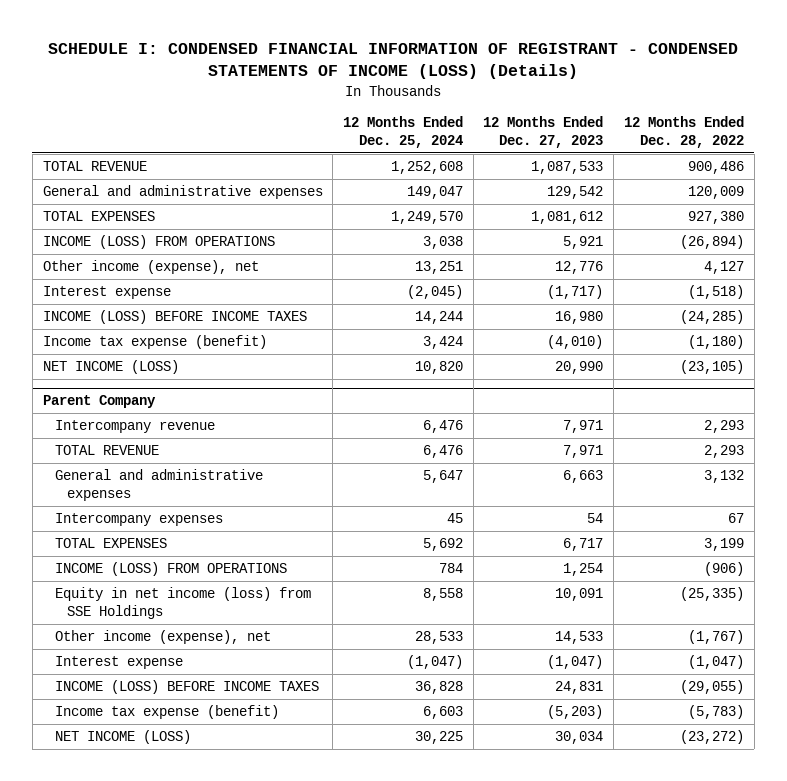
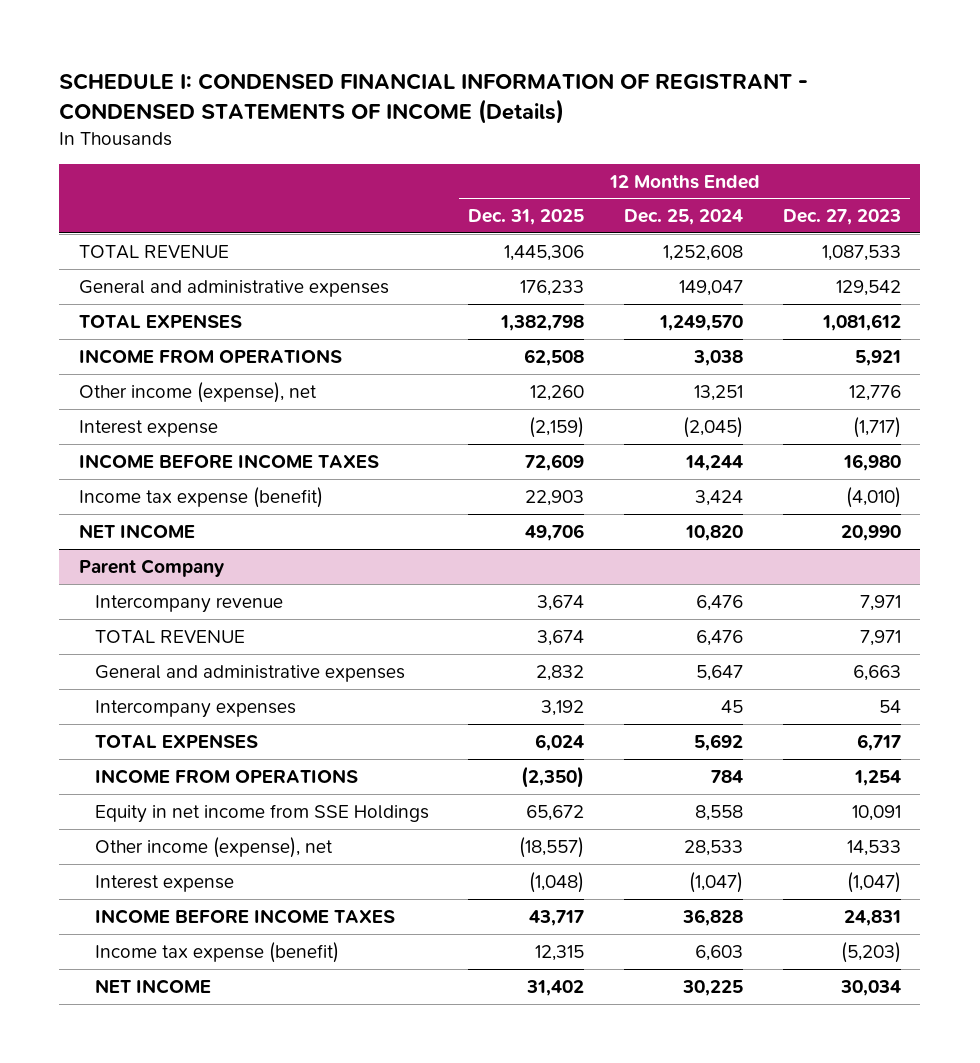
- SCHEDULE I: CONDENSED FINANCIAL INFORMATION OF REGISTRANT - CONDENSED STATEMENTS OF INCOME (LOSS) (Details)
+ SCHEDULE I: CONDENSED FINANCIAL INFORMATION OF REGISTRANT - CONDENSED STATEMENTS OF INCOME (Details)
- | 12 Months Ended Dec. 25, 2024 | 12 Months Ended Dec. 27, 2023 | 12 Months Ended Dec. 28, 2022
+ | 12 Months Ended Dec. 31, 2025 | 12 Months Ended Dec. 25, 2024 | 12 Months Ended Dec. 27, 2023
- INCOME (LOSS) FROM OPERATIONS | 3,038 | 5,921 | (26,894)
+ INCOME FROM OPERATIONS | 62,508 | 3,038 | 5,921
- INCOME (LOSS) BEFORE INCOME TAXES | 14,244 | 16,980 | (24,285)
+ INCOME BEFORE INCOME TAXES | 72,609 | 14,244 | 16,980
- NET INCOME (LOSS) | 10,820 | 20,990 | (23,105)
+ NET INCOME | 49,706 | 10,820 | 20,990
@ Parent Company
- INCOME (LOSS) FROM OPERATIONS | 784 | 1,254 | (906)
- Equity in net income (loss) from SSE Holdings | 8,558 | 10,091 | (25,335)
+ INCOME FROM OPERATIONS | (2,350) | 784 | 1,254
+ Equity in net income from SSE Holdings | 65,672 | 8,558 | 10,091
- INCOME (LOSS) BEFORE INCOME TAXES | 36,828 | 24,831 | (29,055)
+ INCOME BEFORE INCOME TAXES | 43,717 | 36,828 | 24,831
- NET INCOME (LOSS) | 30,225 | 30,034 | (23,272)
+ NET INCOME | 31,402 | 30,225 | 30,034

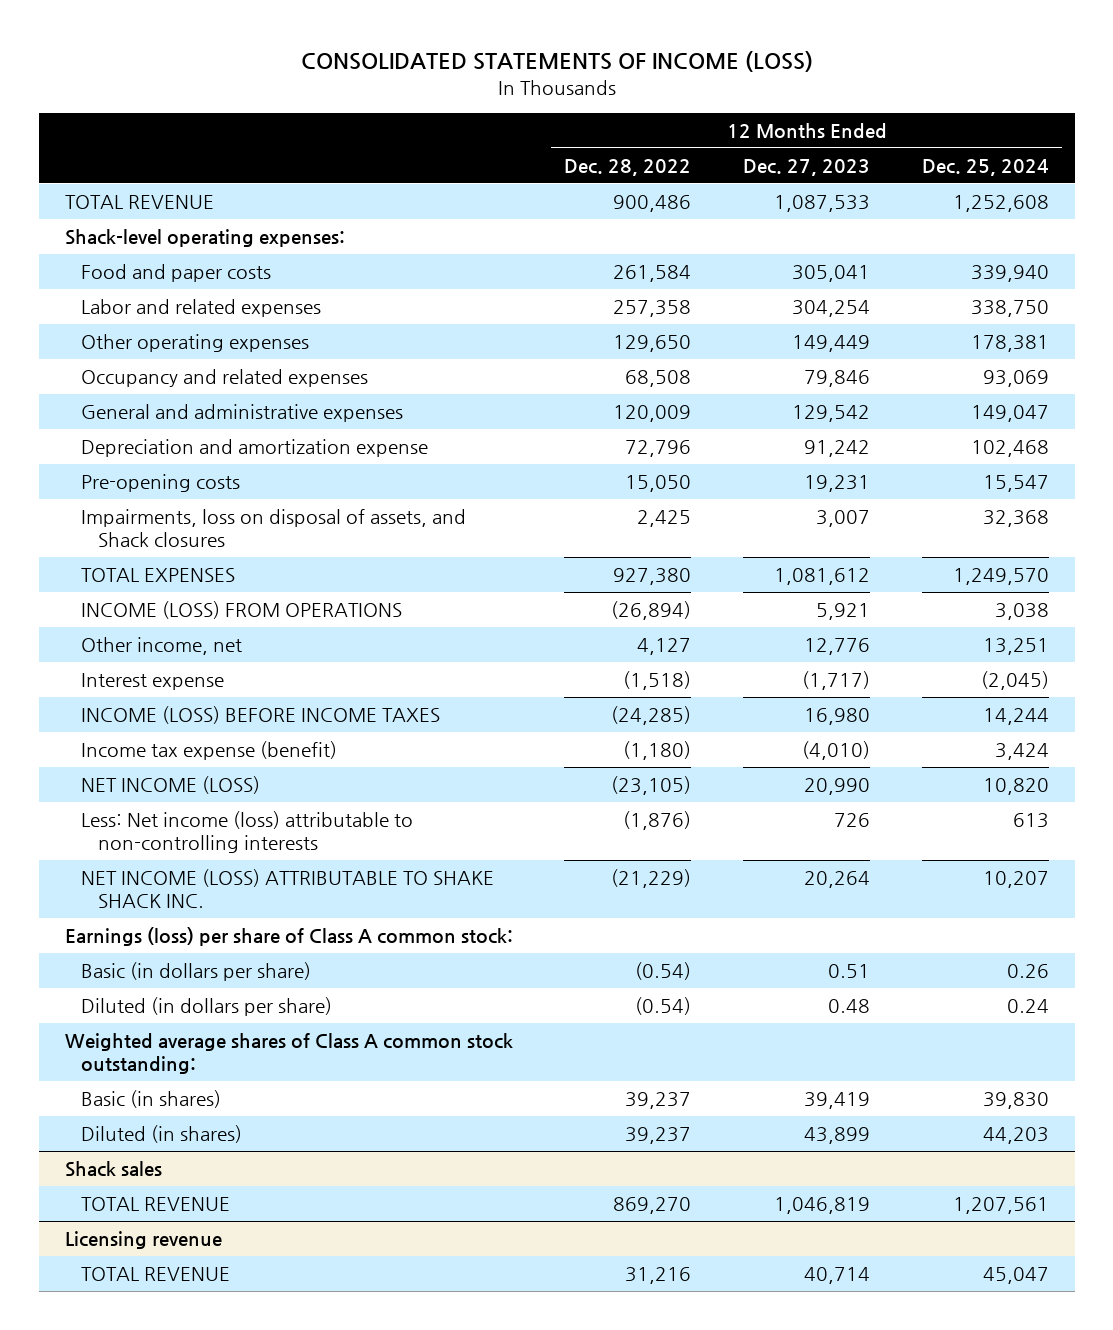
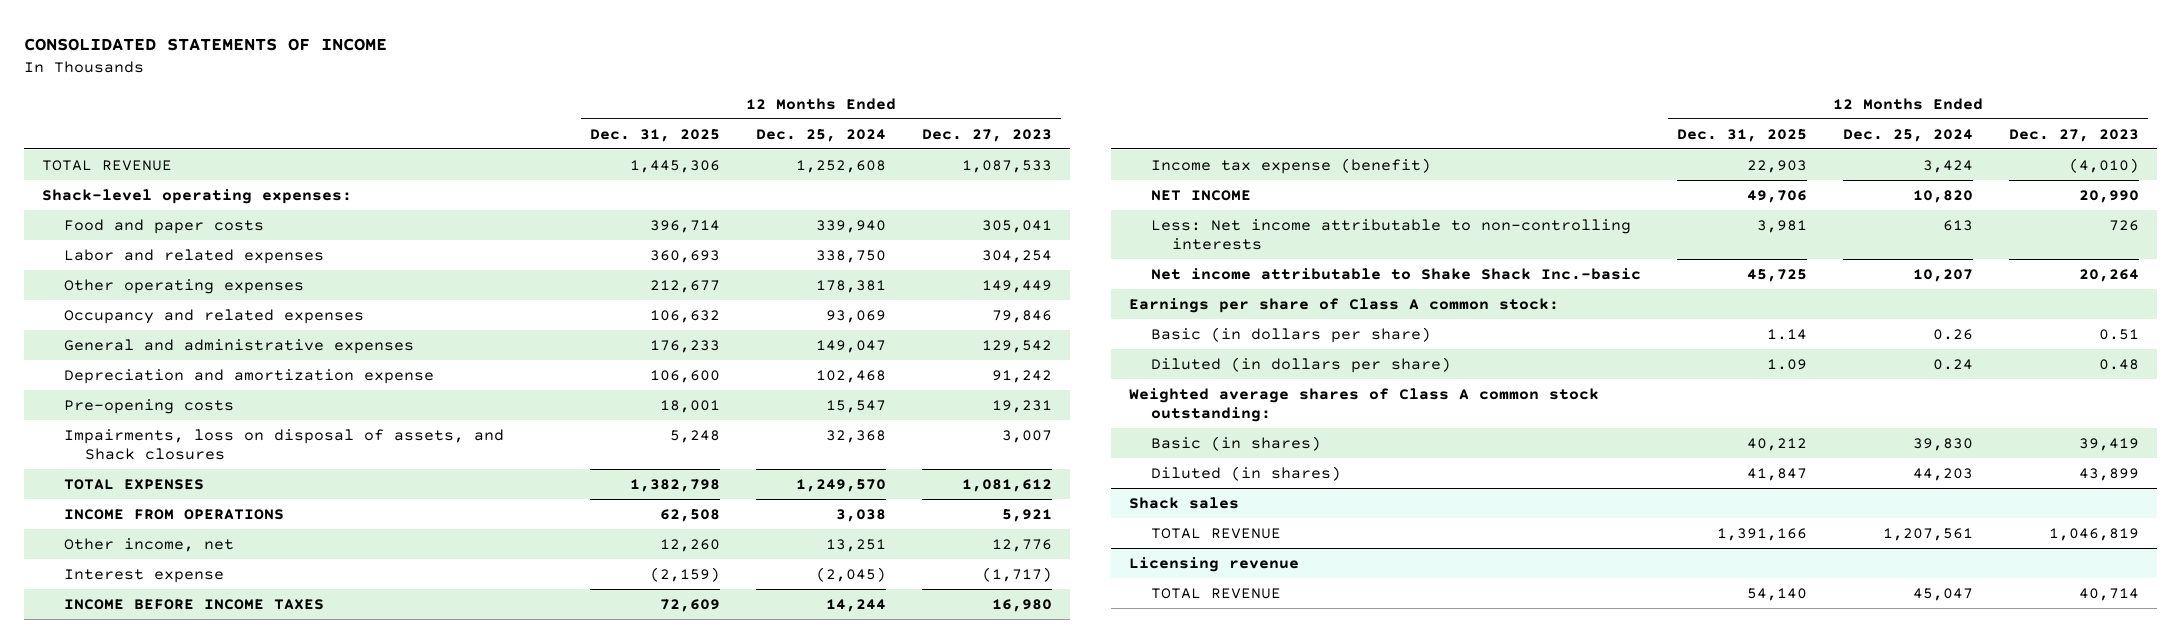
- CONSOLIDATED STATEMENTS OF INCOME (LOSS)
+ CONSOLIDATED STATEMENTS OF INCOME
- | 12 Months Ended Dec. 28, 2022 | 12 Months Ended Dec. 27, 2023 | 12 Months Ended Dec. 25, 2024
+ | 12 Months Ended Dec. 31, 2025 | 12 Months Ended Dec. 25, 2024 | 12 Months Ended Dec. 27, 2023
- INCOME (LOSS) FROM OPERATIONS | (26,894) | 5,921 | 3,038
+ INCOME FROM OPERATIONS | 62,508 | 3,038 | 5,921
- INCOME (LOSS) BEFORE INCOME TAXES | (24,285) | 16,980 | 14,244
+ INCOME BEFORE INCOME TAXES | 72,609 | 14,244 | 16,980
- NET INCOME (LOSS) | (23,105) | 20,990 | 10,820
- Less: Net income (loss) attributable to non-controlling interests | (1,876) | 726 | 613
- NET INCOME (LOSS) ATTRIBUTABLE TO SHAKE SHACK INC. | (21,229) | 20,264 | 10,207
- Earnings (loss) per share of Class A common stock:
+ NET INCOME | 49,706 | 10,820 | 20,990
+ Less: Net income attributable to non-controlling interests | 3,981 | 613 | 726
+ Net income attributable to Shake Shack Inc.-basic | 45,725 | 10,207 | 20,264
+ Earnings per share of Class A common stock:

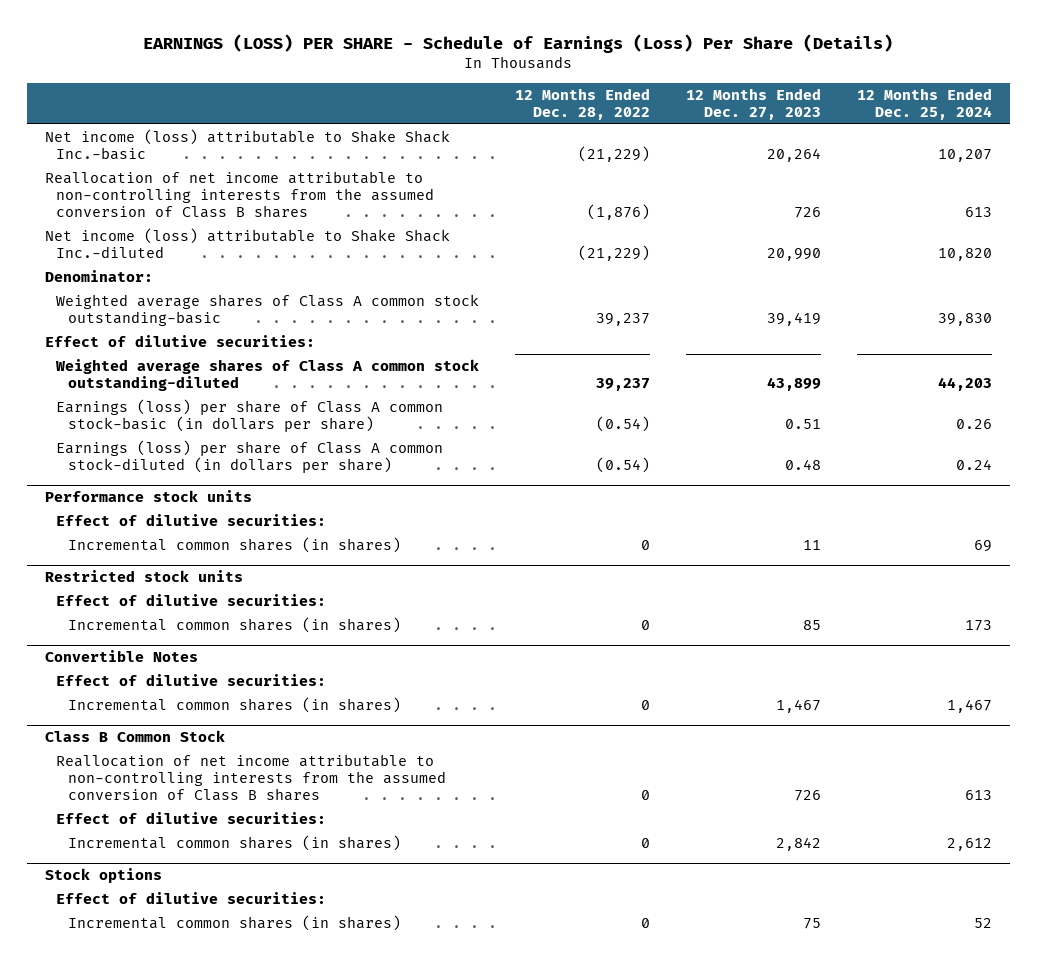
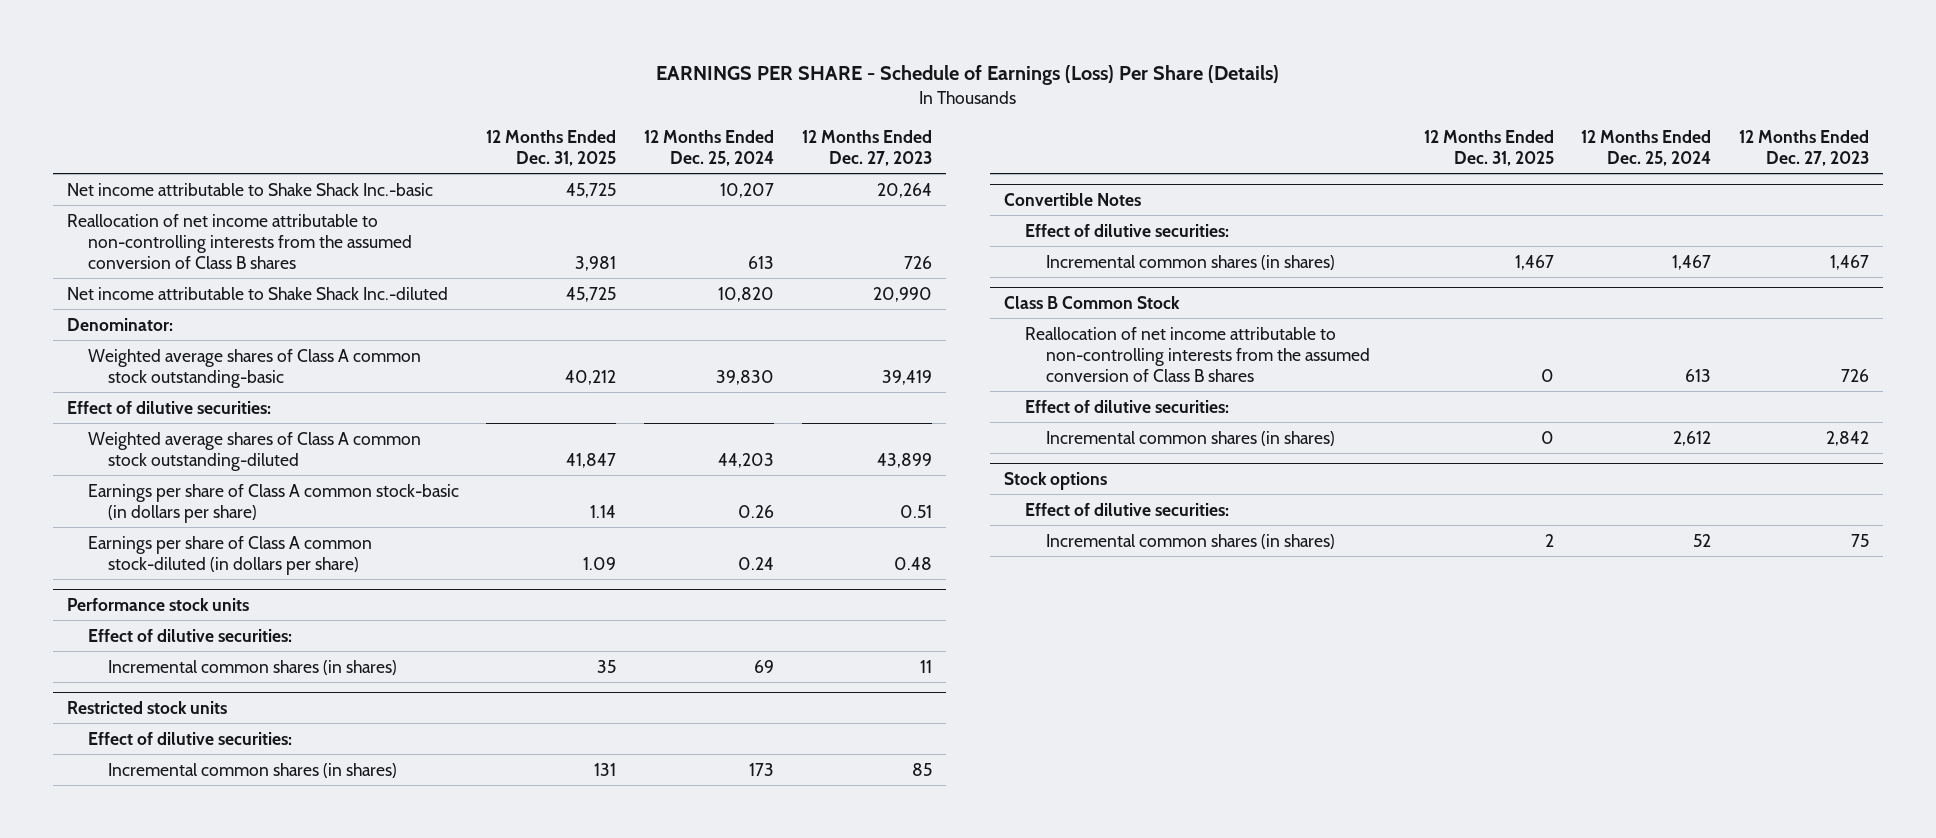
- EARNINGS (LOSS) PER SHARE - Schedule of Earnings (Loss) Per Share (Details)
+ EARNINGS PER SHARE - Schedule of Earnings (Loss) Per Share (Details)
- | 12 Months Ended Dec. 28, 2022 | 12 Months Ended Dec. 27, 2023 | 12 Months Ended Dec. 25, 2024
+ | 12 Months Ended Dec. 31, 2025 | 12 Months Ended Dec. 25, 2024 | 12 Months Ended Dec. 27, 2023
- Net income (loss) attributable to Shake Shack Inc.-basic | (21,229) | 20,264 | 10,207
+ Net income attributable to Shake Shack Inc.-basic | 45,725 | 10,207 | 20,264
- Net income (loss) attributable to Shake Shack Inc.-diluted | (21,229) | 20,990 | 10,820
+ Net income attributable to Shake Shack Inc.-diluted | 45,725 | 10,820 | 20,990
- Earnings (loss) per share of Class A common stock-basic (in dollars per share) | (0.54) | 0.51 | 0.26
- Earnings (loss) per share of Class A common stock-diluted (in dollars per share) | (0.54) | 0.48 | 0.24
+ Earnings per share of Class A common stock-basic (in dollars per share) | 1.14 | 0.26 | 0.51
+ Earnings per share of Class A common stock-diluted (in dollars per share) | 1.09 | 0.24 | 0.48

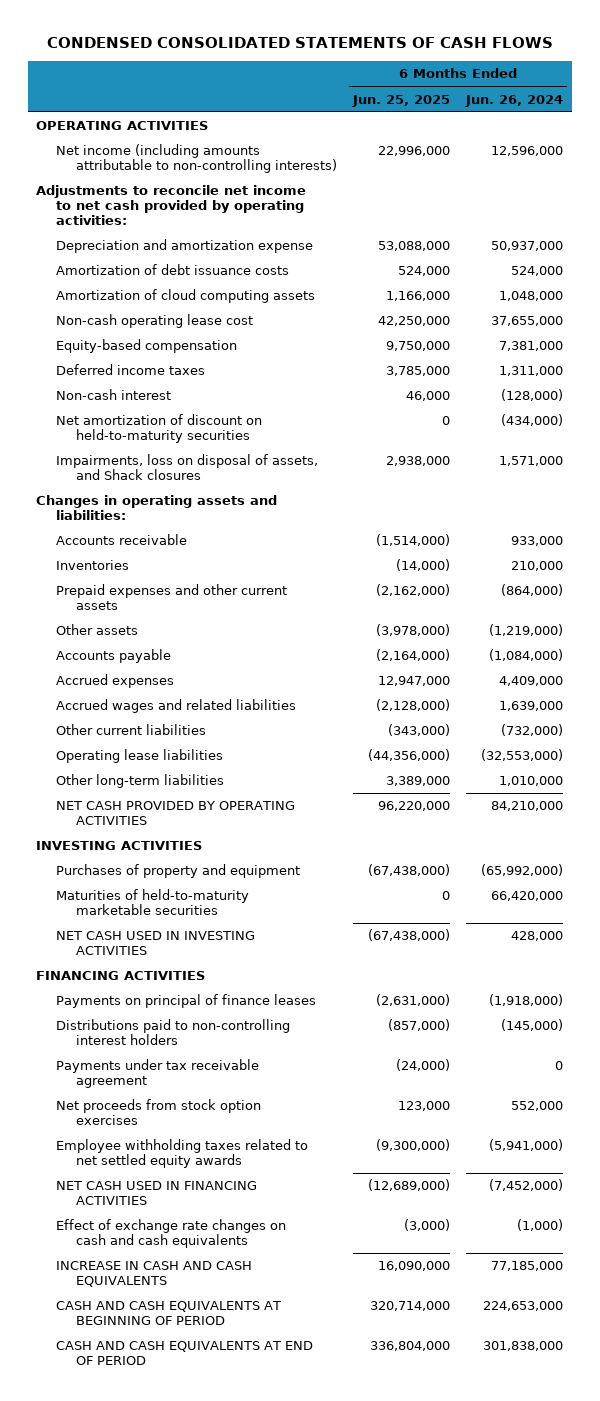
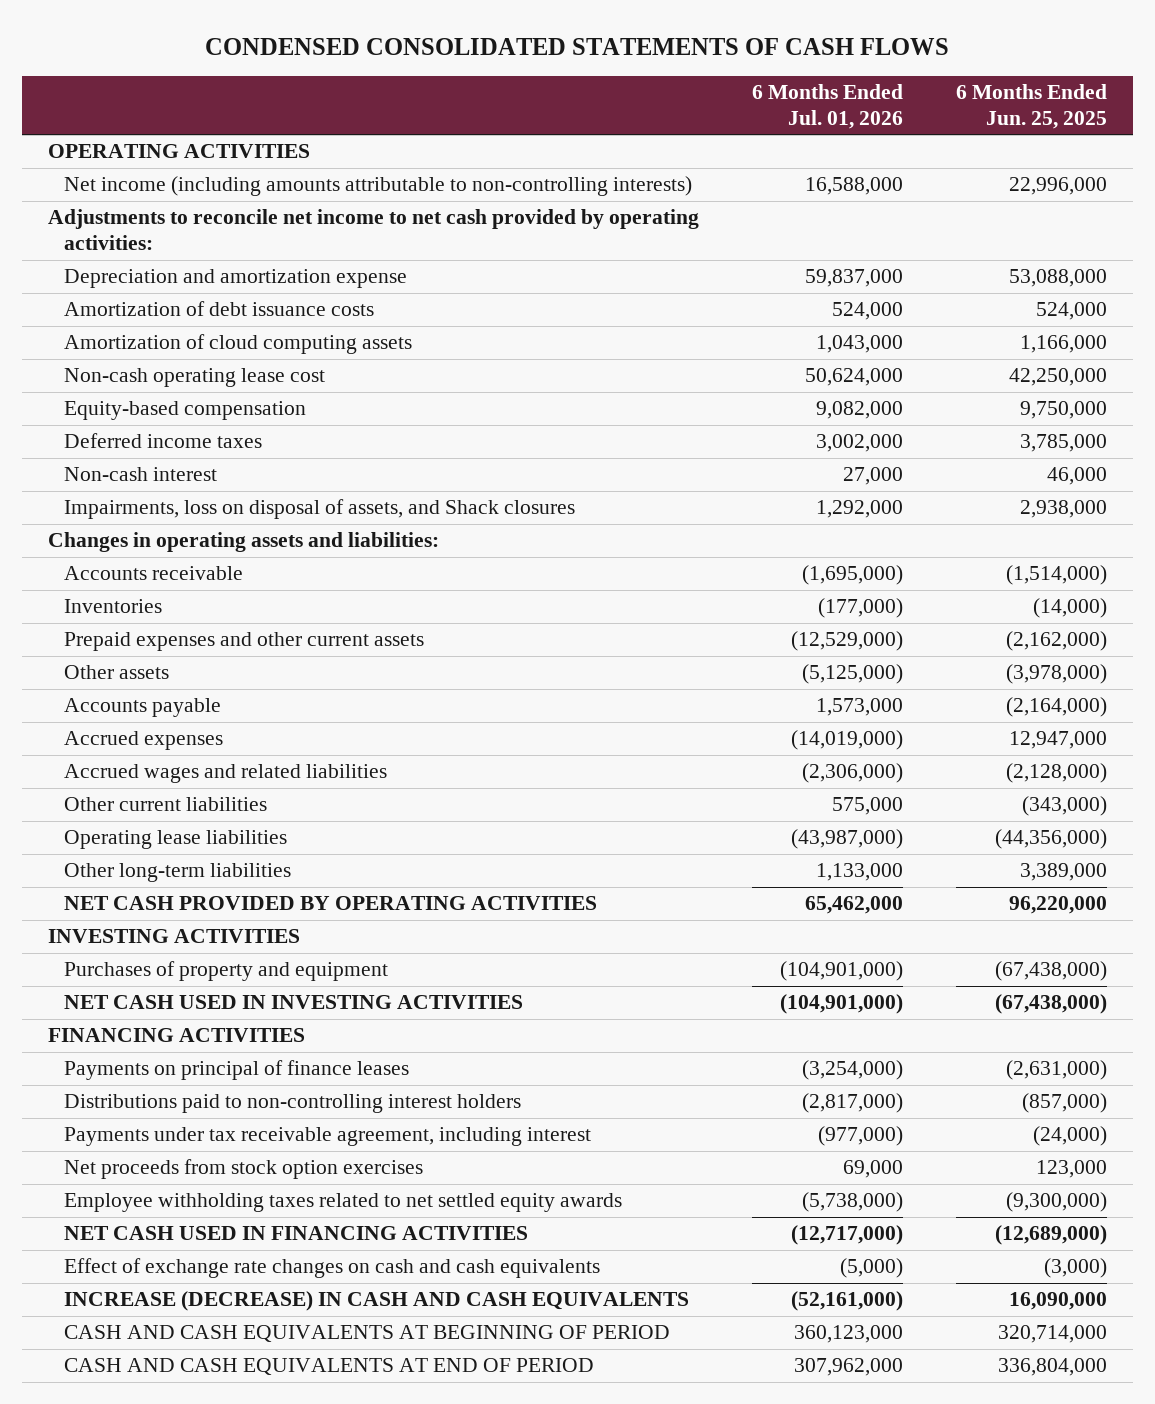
- | 6 Months Ended Jun. 25, 2025 | 6 Months Ended Jun. 26, 2024
+ | 6 Months Ended Jul. 01, 2026 | 6 Months Ended Jun. 25, 2025
- Net amortization of discount on held-to-maturity securities | 0 | (434,000)
- Maturities of held-to-maturity marketable securities | 0 | 66,420,000
- Payments under tax receivable agreement | (24,000) | 0
+ Payments under tax receivable agreement, including interest | (977,000) | (24,000)
- INCREASE IN CASH AND CASH EQUIVALENTS | 16,090,000 | 77,185,000
+ INCREASE (DECREASE) IN CASH AND CASH EQUIVALENTS | (52,161,000) | 16,090,000

